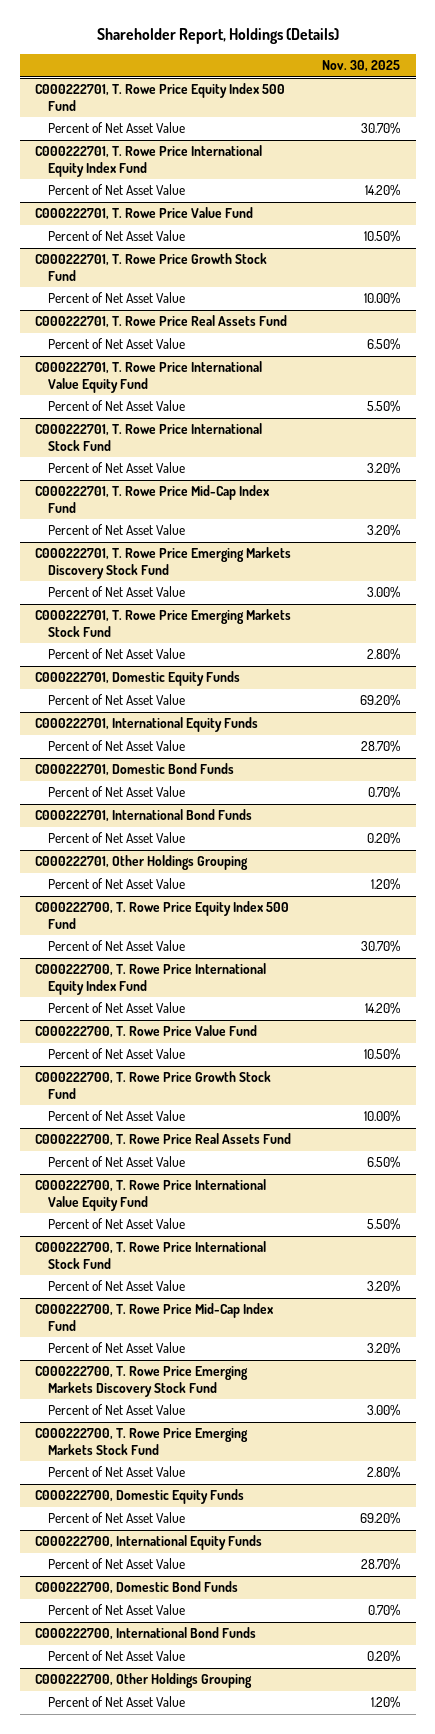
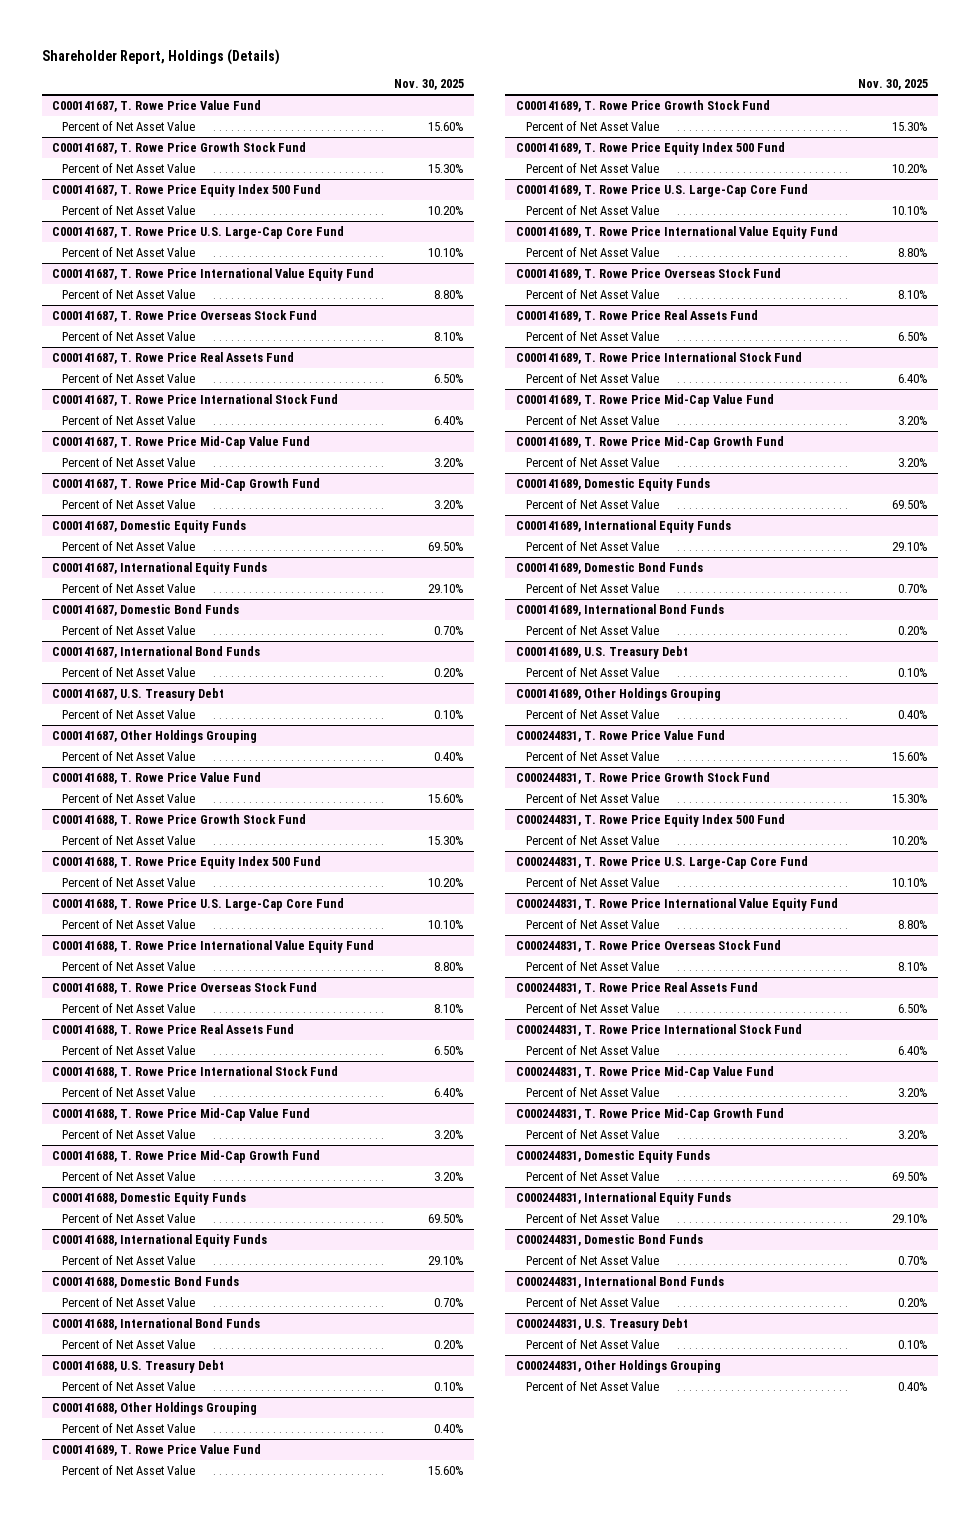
- C000222701, T. Rowe Price Equity Index 500 Fund
- Percent of Net Asset Value | 30.70%
- C000222701, T. Rowe Price International Equity Index Fund
- Percent of Net Asset Value | 14.20%
- C000222701, T. Rowe Price Value Fund
- Percent of Net Asset Value | 10.50%
- C000222701, T. Rowe Price Growth Stock Fund
- Percent of Net Asset Value | 10.00%
- C000222701, T. Rowe Price Real Assets Fund
+ C000141687, T. Rowe Price Value Fund
+ Percent of Net Asset Value | 15.60%
+ C000141687, T. Rowe Price Growth Stock Fund
+ Percent of Net Asset Value | 15.30%
+ C000141687, T. Rowe Price Equity Index 500 Fund
+ Percent of Net Asset Value | 10.20%
+ C000141687, T. Rowe Price U.S. Large-Cap Core Fund
+ Percent of Net Asset Value | 10.10%
+ C000141687, T. Rowe Price International Value Equity Fund
+ Percent of Net Asset Value | 8.80%
+ C000141687, T. Rowe Price Overseas Stock Fund
+ Percent of Net Asset Value | 8.10%
+ C000141687, T. Rowe Price Real Assets Fund
- C000222701, T. Rowe Price International Value Equity Fund
- Percent of Net Asset Value | 5.50%
- C000222701, T. Rowe Price International Stock Fund
+ C000141687, T. Rowe Price International Stock Fund
+ Percent of Net Asset Value | 6.40%
+ C000141687, T. Rowe Price Mid-Cap Value Fund
- C000222701, T. Rowe Price Mid-Cap Index Fund
+ C000141687, T. Rowe Price Mid-Cap Growth Fund
- C000222701, T. Rowe Price Emerging Markets Discovery Stock Fund
- Percent of Net Asset Value | 3.00%
- C000222701, T. Rowe Price Emerging Markets Stock Fund
- Percent of Net Asset Value | 2.80%
- C000222701, Domestic Equity Funds
- Percent of Net Asset Value | 69.20%
- C000222701, International Equity Funds
- Percent of Net Asset Value | 28.70%
- C000222701, Domestic Bond Funds
+ C000141687, Domestic Equity Funds
+ Percent of Net Asset Value | 69.50%
+ C000141687, International Equity Funds
+ Percent of Net Asset Value | 29.10%
+ C000141687, Domestic Bond Funds
- C000222701, International Bond Funds
+ C000141687, International Bond Funds
- C000222701, Other Holdings Grouping
- Percent of Net Asset Value | 1.20%
- C000222700, T. Rowe Price Equity Index 500 Fund
- Percent of Net Asset Value | 30.70%
- C000222700, T. Rowe Price International Equity Index Fund
- Percent of Net Asset Value | 14.20%
- C000222700, T. Rowe Price Value Fund
- Percent of Net Asset Value | 10.50%
- C000222700, T. Rowe Price Growth Stock Fund
- Percent of Net Asset Value | 10.00%
- C000222700, T. Rowe Price Real Assets Fund
+ C000141687, U.S. Treasury Debt
+ Percent of Net Asset Value | 0.10%
+ C000141687, Other Holdings Grouping
+ Percent of Net Asset Value | 0.40%
+ C000141688, T. Rowe Price Value Fund
+ Percent of Net Asset Value | 15.60%
+ C000141688, T. Rowe Price Growth Stock Fund
+ Percent of Net Asset Value | 15.30%
+ C000141688, T. Rowe Price Equity Index 500 Fund
+ Percent of Net Asset Value | 10.20%
+ C000141688, T. Rowe Price U.S. Large-Cap Core Fund
+ Percent of Net Asset Value | 10.10%
+ C000141688, T. Rowe Price International Value Equity Fund
+ Percent of Net Asset Value | 8.80%
+ C000141688, T. Rowe Price Overseas Stock Fund
+ Percent of Net Asset Value | 8.10%
+ C000141688, T. Rowe Price Real Assets Fund
- C000222700, T. Rowe Price International Value Equity Fund
- Percent of Net Asset Value | 5.50%
- C000222700, T. Rowe Price International Stock Fund
+ C000141688, T. Rowe Price International Stock Fund
+ Percent of Net Asset Value | 6.40%
+ C000141688, T. Rowe Price Mid-Cap Value Fund
- C000222700, T. Rowe Price Mid-Cap Index Fund
+ C000141688, T. Rowe Price Mid-Cap Growth Fund
- C000222700, T. Rowe Price Emerging Markets Discovery Stock Fund
- Percent of Net Asset Value | 3.00%
- C000222700, T. Rowe Price Emerging Markets Stock Fund
- Percent of Net Asset Value | 2.80%
- C000222700, Domestic Equity Funds
- Percent of Net Asset Value | 69.20%
- C000222700, International Equity Funds
- Percent of Net Asset Value | 28.70%
- C000222700, Domestic Bond Funds
+ C000141688, Domestic Equity Funds
+ Percent of Net Asset Value | 69.50%
+ C000141688, International Equity Funds
+ Percent of Net Asset Value | 29.10%
+ C000141688, Domestic Bond Funds
- C000222700, International Bond Funds
+ C000141688, International Bond Funds
- C000222700, Other Holdings Grouping
- Percent of Net Asset Value | 1.20%
+ C000141688, U.S. Treasury Debt
+ Percent of Net Asset Value | 0.10%
+ C000141688, Other Holdings Grouping
+ Percent of Net Asset Value | 0.40%
+ C000141689, T. Rowe Price Value Fund
+ Percent of Net Asset Value | 15.60%
+ C000141689, T. Rowe Price Growth Stock Fund
+ Percent of Net Asset Value | 15.30%
+ C000141689, T. Rowe Price Equity Index 500 Fund
+ Percent of Net Asset Value | 10.20%
+ C000141689, T. Rowe Price U.S. Large-Cap Core Fund
+ Percent of Net Asset Value | 10.10%
+ C000141689, T. Rowe Price International Value Equity Fund
+ Percent of Net Asset Value | 8.80%
+ C000141689, T. Rowe Price Overseas Stock Fund
+ Percent of Net Asset Value | 8.10%
+ C000141689, T. Rowe Price Real Assets Fund
+ Percent of Net Asset Value | 6.50%
+ C000141689, T. Rowe Price International Stock Fund
+ Percent of Net Asset Value | 6.40%
+ C000141689, T. Rowe Price Mid-Cap Value Fund
+ Percent of Net Asset Value | 3.20%
+ C000141689, T. Rowe Price Mid-Cap Growth Fund
+ Percent of Net Asset Value | 3.20%
+ C000141689, Domestic Equity Funds
+ Percent of Net Asset Value | 69.50%
+ C000141689, International Equity Funds
+ Percent of Net Asset Value | 29.10%
+ C000141689, Domestic Bond Funds
+ Percent of Net Asset Value | 0.70%
+ C000141689, International Bond Funds
+ Percent of Net Asset Value | 0.20%
+ C000141689, U.S. Treasury Debt
+ Percent of Net Asset Value | 0.10%
+ C000141689, Other Holdings Grouping
+ Percent of Net Asset Value | 0.40%
+ C000244831, T. Rowe Price Value Fund
+ Percent of Net Asset Value | 15.60%
+ C000244831, T. Rowe Price Growth Stock Fund
+ Percent of Net Asset Value | 15.30%
+ C000244831, T. Rowe Price Equity Index 500 Fund
+ Percent of Net Asset Value | 10.20%
+ C000244831, T. Rowe Price U.S. Large-Cap Core Fund
+ Percent of Net Asset Value | 10.10%
+ C000244831, T. Rowe Price International Value Equity Fund
+ Percent of Net Asset Value | 8.80%
+ C000244831, T. Rowe Price Overseas Stock Fund
+ Percent of Net Asset Value | 8.10%
+ C000244831, T. Rowe Price Real Assets Fund
+ Percent of Net Asset Value | 6.50%
+ C000244831, T. Rowe Price International Stock Fund
+ Percent of Net Asset Value | 6.40%
+ C000244831, T. Rowe Price Mid-Cap Value Fund
+ Percent of Net Asset Value | 3.20%
+ C000244831, T. Rowe Price Mid-Cap Growth Fund
+ Percent of Net Asset Value | 3.20%
+ C000244831, Domestic Equity Funds
+ Percent of Net Asset Value | 69.50%
+ C000244831, International Equity Funds
+ Percent of Net Asset Value | 29.10%
+ C000244831, Domestic Bond Funds
+ Percent of Net Asset Value | 0.70%
+ C000244831, International Bond Funds
+ Percent of Net Asset Value | 0.20%
+ C000244831, U.S. Treasury Debt
+ Percent of Net Asset Value | 0.10%
+ C000244831, Other Holdings Grouping
+ Percent of Net Asset Value | 0.40%

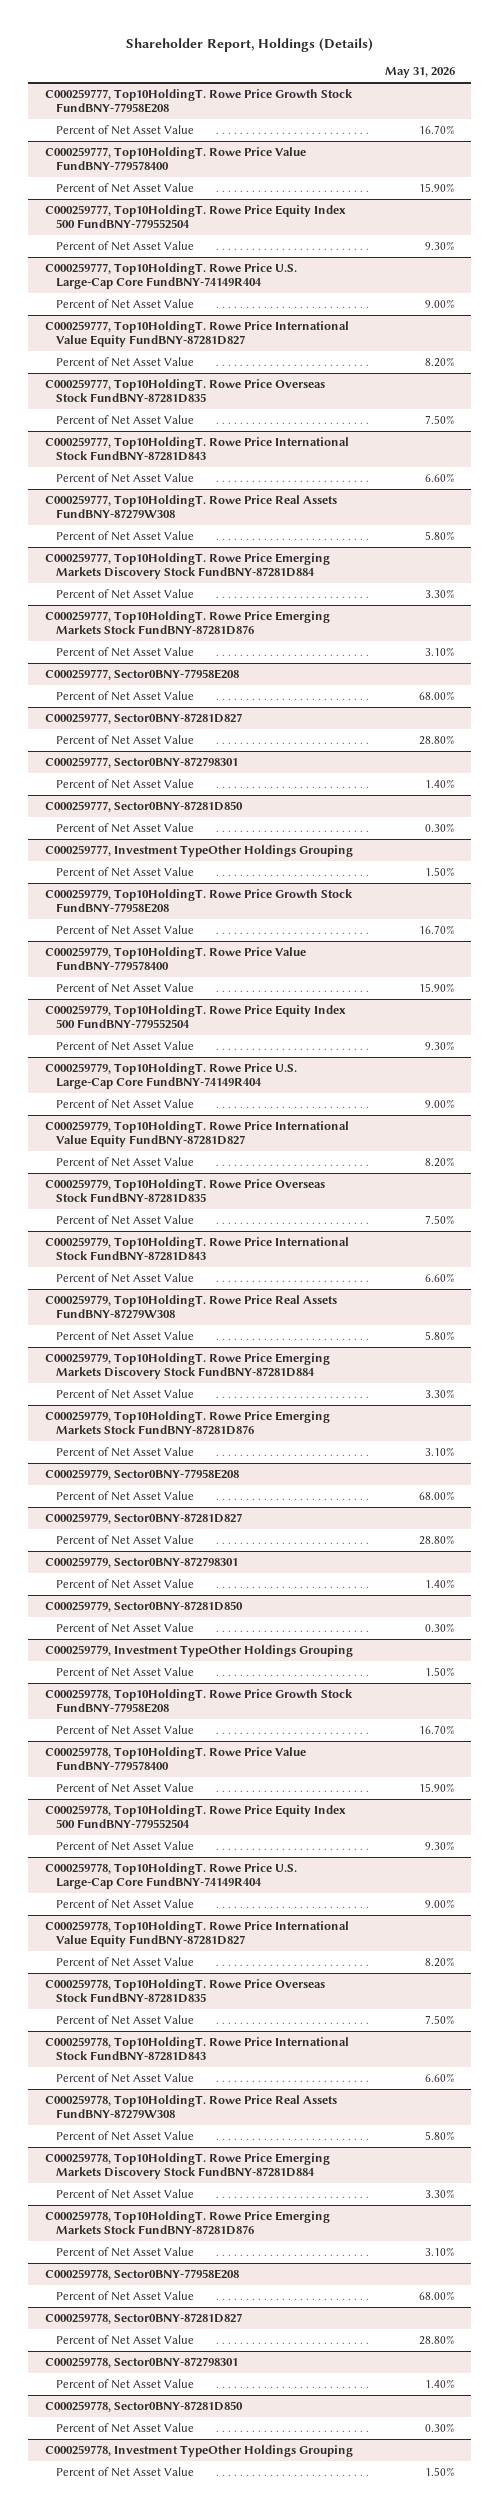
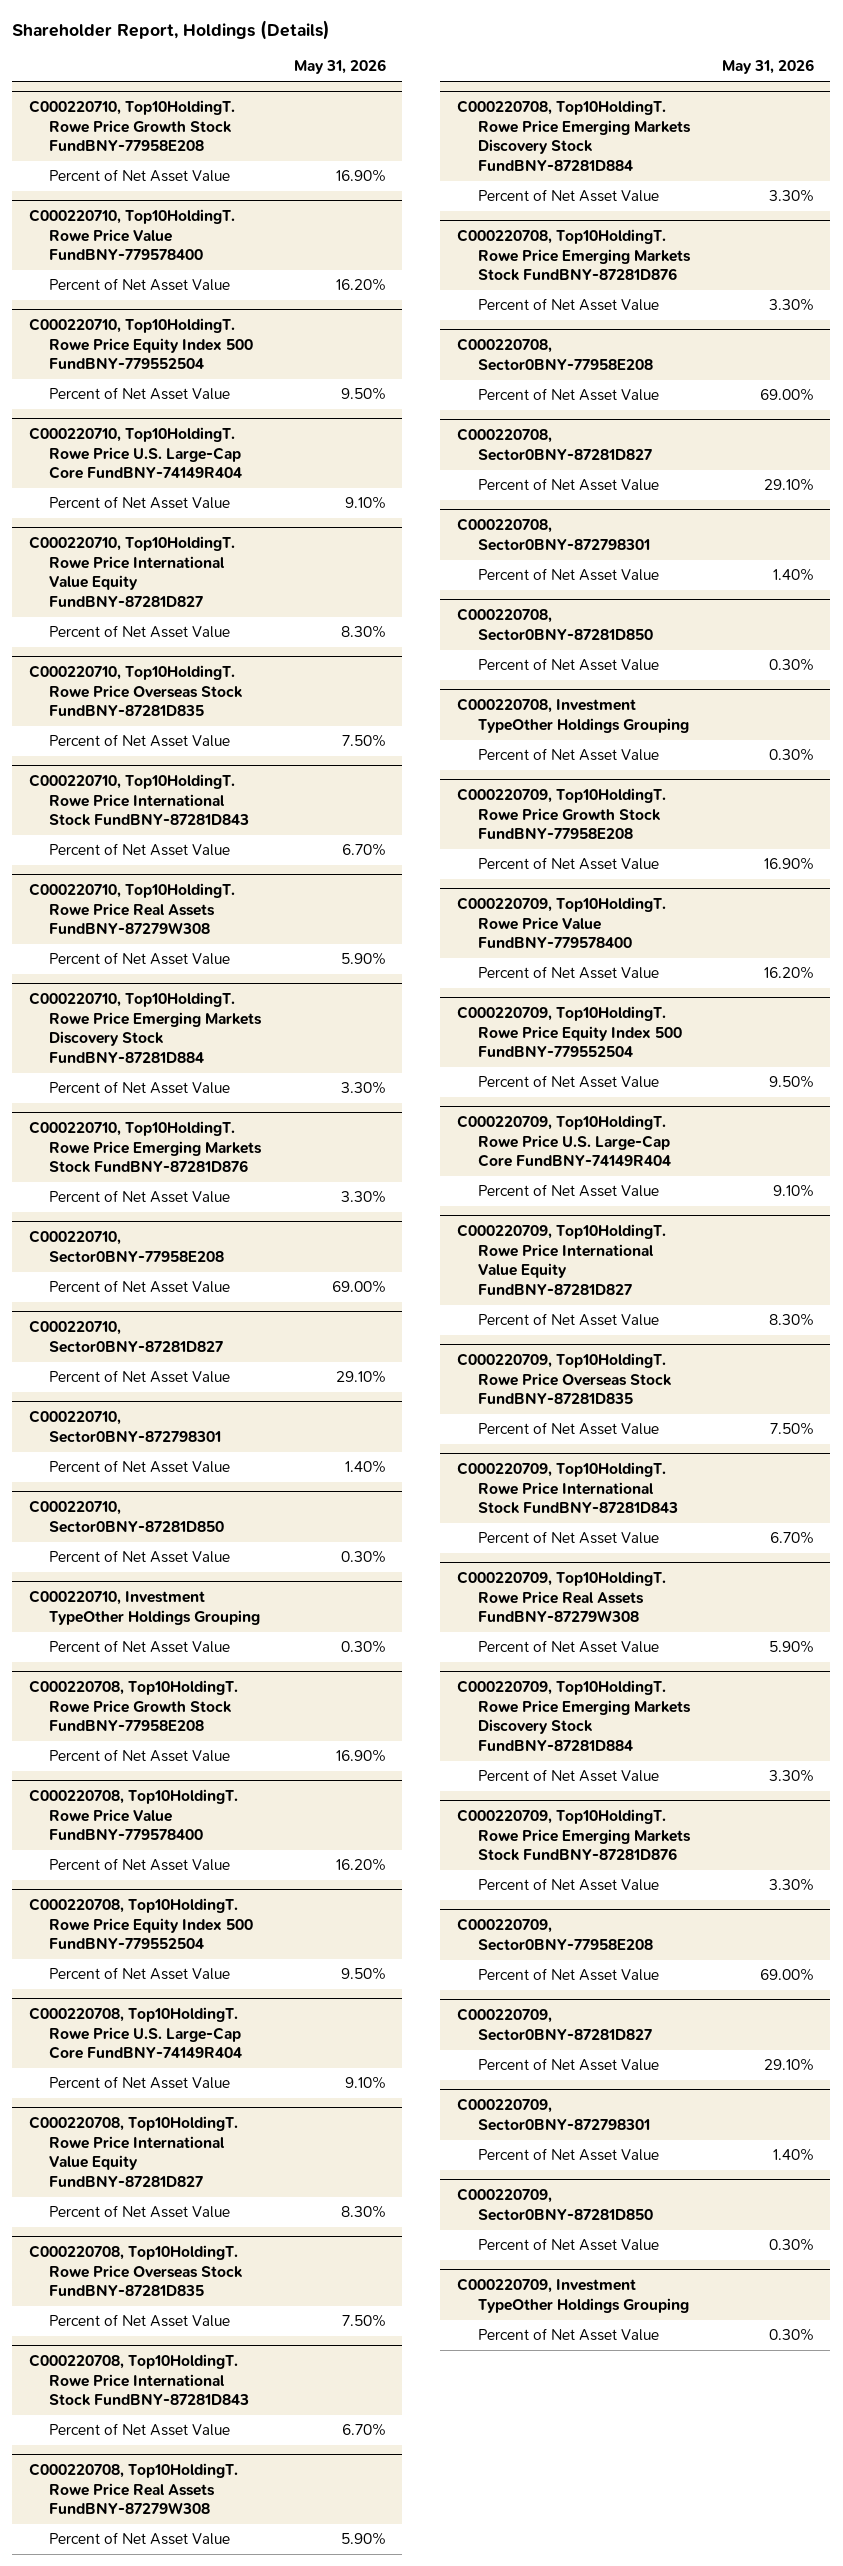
- C000259777, Top10HoldingT. Rowe Price Growth Stock FundBNY-77958E208
- Percent of Net Asset Value | 16.70%
- C000259777, Top10HoldingT. Rowe Price Value FundBNY-779578400
- Percent of Net Asset Value | 15.90%
- C000259777, Top10HoldingT. Rowe Price Equity Index 500 FundBNY-779552504
- Percent of Net Asset Value | 9.30%
- C000259777, Top10HoldingT. Rowe Price U.S. Large-Cap Core FundBNY-74149R404
- Percent of Net Asset Value | 9.00%
- C000259777, Top10HoldingT. Rowe Price International Value Equity FundBNY-87281D827
- Percent of Net Asset Value | 8.20%
- C000259777, Top10HoldingT. Rowe Price Overseas Stock FundBNY-87281D835
+ C000220710, Top10HoldingT. Rowe Price Growth Stock FundBNY-77958E208
+ Percent of Net Asset Value | 16.90%
+ C000220710, Top10HoldingT. Rowe Price Value FundBNY-779578400
+ Percent of Net Asset Value | 16.20%
+ C000220710, Top10HoldingT. Rowe Price Equity Index 500 FundBNY-779552504
+ Percent of Net Asset Value | 9.50%
+ C000220710, Top10HoldingT. Rowe Price U.S. Large-Cap Core FundBNY-74149R404
+ Percent of Net Asset Value | 9.10%
+ C000220710, Top10HoldingT. Rowe Price International Value Equity FundBNY-87281D827
+ Percent of Net Asset Value | 8.30%
+ C000220710, Top10HoldingT. Rowe Price Overseas Stock FundBNY-87281D835
- C000259777, Top10HoldingT. Rowe Price International Stock FundBNY-87281D843
- Percent of Net Asset Value | 6.60%
- C000259777, Top10HoldingT. Rowe Price Real Assets FundBNY-87279W308
- Percent of Net Asset Value | 5.80%
- C000259777, Top10HoldingT. Rowe Price Emerging Markets Discovery Stock FundBNY-87281D884
+ C000220710, Top10HoldingT. Rowe Price International Stock FundBNY-87281D843
+ Percent of Net Asset Value | 6.70%
+ C000220710, Top10HoldingT. Rowe Price Real Assets FundBNY-87279W308
+ Percent of Net Asset Value | 5.90%
+ C000220710, Top10HoldingT. Rowe Price Emerging Markets Discovery Stock FundBNY-87281D884
- C000259777, Top10HoldingT. Rowe Price Emerging Markets Stock FundBNY-87281D876
- Percent of Net Asset Value | 3.10%
- C000259777, Sector0BNY-77958E208
- Percent of Net Asset Value | 68.00%
- C000259777, Sector0BNY-87281D827
- Percent of Net Asset Value | 28.80%
- C000259777, Sector0BNY-872798301
+ C000220710, Top10HoldingT. Rowe Price Emerging Markets Stock FundBNY-87281D876
+ Percent of Net Asset Value | 3.30%
+ C000220710, Sector0BNY-77958E208
+ Percent of Net Asset Value | 69.00%
+ C000220710, Sector0BNY-87281D827
+ Percent of Net Asset Value | 29.10%
+ C000220710, Sector0BNY-872798301
- C000259777, Sector0BNY-87281D850
+ C000220710, Sector0BNY-87281D850
- C000259777, Investment TypeOther Holdings Grouping
- Percent of Net Asset Value | 1.50%
- C000259779, Top10HoldingT. Rowe Price Growth Stock FundBNY-77958E208
- Percent of Net Asset Value | 16.70%
- C000259779, Top10HoldingT. Rowe Price Value FundBNY-779578400
- Percent of Net Asset Value | 15.90%
- C000259779, Top10HoldingT. Rowe Price Equity Index 500 FundBNY-779552504
- Percent of Net Asset Value | 9.30%
- C000259779, Top10HoldingT. Rowe Price U.S. Large-Cap Core FundBNY-74149R404
- Percent of Net Asset Value | 9.00%
- C000259779, Top10HoldingT. Rowe Price International Value Equity FundBNY-87281D827
- Percent of Net Asset Value | 8.20%
- C000259779, Top10HoldingT. Rowe Price Overseas Stock FundBNY-87281D835
+ C000220710, Investment TypeOther Holdings Grouping
+ Percent of Net Asset Value | 0.30%
+ C000220708, Top10HoldingT. Rowe Price Growth Stock FundBNY-77958E208
+ Percent of Net Asset Value | 16.90%
+ C000220708, Top10HoldingT. Rowe Price Value FundBNY-779578400
+ Percent of Net Asset Value | 16.20%
+ C000220708, Top10HoldingT. Rowe Price Equity Index 500 FundBNY-779552504
+ Percent of Net Asset Value | 9.50%
+ C000220708, Top10HoldingT. Rowe Price U.S. Large-Cap Core FundBNY-74149R404
+ Percent of Net Asset Value | 9.10%
+ C000220708, Top10HoldingT. Rowe Price International Value Equity FundBNY-87281D827
+ Percent of Net Asset Value | 8.30%
+ C000220708, Top10HoldingT. Rowe Price Overseas Stock FundBNY-87281D835
- C000259779, Top10HoldingT. Rowe Price International Stock FundBNY-87281D843
- Percent of Net Asset Value | 6.60%
- C000259779, Top10HoldingT. Rowe Price Real Assets FundBNY-87279W308
- Percent of Net Asset Value | 5.80%
- C000259779, Top10HoldingT. Rowe Price Emerging Markets Discovery Stock FundBNY-87281D884
+ C000220708, Top10HoldingT. Rowe Price International Stock FundBNY-87281D843
+ Percent of Net Asset Value | 6.70%
+ C000220708, Top10HoldingT. Rowe Price Real Assets FundBNY-87279W308
+ Percent of Net Asset Value | 5.90%
+ C000220708, Top10HoldingT. Rowe Price Emerging Markets Discovery Stock FundBNY-87281D884
- C000259779, Top10HoldingT. Rowe Price Emerging Markets Stock FundBNY-87281D876
- Percent of Net Asset Value | 3.10%
- C000259779, Sector0BNY-77958E208
- Percent of Net Asset Value | 68.00%
- C000259779, Sector0BNY-87281D827
- Percent of Net Asset Value | 28.80%
- C000259779, Sector0BNY-872798301
+ C000220708, Top10HoldingT. Rowe Price Emerging Markets Stock FundBNY-87281D876
+ Percent of Net Asset Value | 3.30%
+ C000220708, Sector0BNY-77958E208
+ Percent of Net Asset Value | 69.00%
+ C000220708, Sector0BNY-87281D827
+ Percent of Net Asset Value | 29.10%
+ C000220708, Sector0BNY-872798301
- C000259779, Sector0BNY-87281D850
+ C000220708, Sector0BNY-87281D850
- C000259779, Investment TypeOther Holdings Grouping
- Percent of Net Asset Value | 1.50%
- C000259778, Top10HoldingT. Rowe Price Growth Stock FundBNY-77958E208
- Percent of Net Asset Value | 16.70%
- C000259778, Top10HoldingT. Rowe Price Value FundBNY-779578400
- Percent of Net Asset Value | 15.90%
- C000259778, Top10HoldingT. Rowe Price Equity Index 500 FundBNY-779552504
- Percent of Net Asset Value | 9.30%
- C000259778, Top10HoldingT. Rowe Price U.S. Large-Cap Core FundBNY-74149R404
- Percent of Net Asset Value | 9.00%
- C000259778, Top10HoldingT. Rowe Price International Value Equity FundBNY-87281D827
- Percent of Net Asset Value | 8.20%
- C000259778, Top10HoldingT. Rowe Price Overseas Stock FundBNY-87281D835
+ C000220708, Investment TypeOther Holdings Grouping
+ Percent of Net Asset Value | 0.30%
+ C000220709, Top10HoldingT. Rowe Price Growth Stock FundBNY-77958E208
+ Percent of Net Asset Value | 16.90%
+ C000220709, Top10HoldingT. Rowe Price Value FundBNY-779578400
+ Percent of Net Asset Value | 16.20%
+ C000220709, Top10HoldingT. Rowe Price Equity Index 500 FundBNY-779552504
+ Percent of Net Asset Value | 9.50%
+ C000220709, Top10HoldingT. Rowe Price U.S. Large-Cap Core FundBNY-74149R404
+ Percent of Net Asset Value | 9.10%
+ C000220709, Top10HoldingT. Rowe Price International Value Equity FundBNY-87281D827
+ Percent of Net Asset Value | 8.30%
+ C000220709, Top10HoldingT. Rowe Price Overseas Stock FundBNY-87281D835
- C000259778, Top10HoldingT. Rowe Price International Stock FundBNY-87281D843
- Percent of Net Asset Value | 6.60%
- C000259778, Top10HoldingT. Rowe Price Real Assets FundBNY-87279W308
- Percent of Net Asset Value | 5.80%
- C000259778, Top10HoldingT. Rowe Price Emerging Markets Discovery Stock FundBNY-87281D884
+ C000220709, Top10HoldingT. Rowe Price International Stock FundBNY-87281D843
+ Percent of Net Asset Value | 6.70%
+ C000220709, Top10HoldingT. Rowe Price Real Assets FundBNY-87279W308
+ Percent of Net Asset Value | 5.90%
+ C000220709, Top10HoldingT. Rowe Price Emerging Markets Discovery Stock FundBNY-87281D884
- C000259778, Top10HoldingT. Rowe Price Emerging Markets Stock FundBNY-87281D876
- Percent of Net Asset Value | 3.10%
- C000259778, Sector0BNY-77958E208
- Percent of Net Asset Value | 68.00%
- C000259778, Sector0BNY-87281D827
- Percent of Net Asset Value | 28.80%
- C000259778, Sector0BNY-872798301
+ C000220709, Top10HoldingT. Rowe Price Emerging Markets Stock FundBNY-87281D876
+ Percent of Net Asset Value | 3.30%
+ C000220709, Sector0BNY-77958E208
+ Percent of Net Asset Value | 69.00%
+ C000220709, Sector0BNY-87281D827
+ Percent of Net Asset Value | 29.10%
+ C000220709, Sector0BNY-872798301
- C000259778, Sector0BNY-87281D850
+ C000220709, Sector0BNY-87281D850
- C000259778, Investment TypeOther Holdings Grouping
- Percent of Net Asset Value | 1.50%
+ C000220709, Investment TypeOther Holdings Grouping
+ Percent of Net Asset Value | 0.30%

